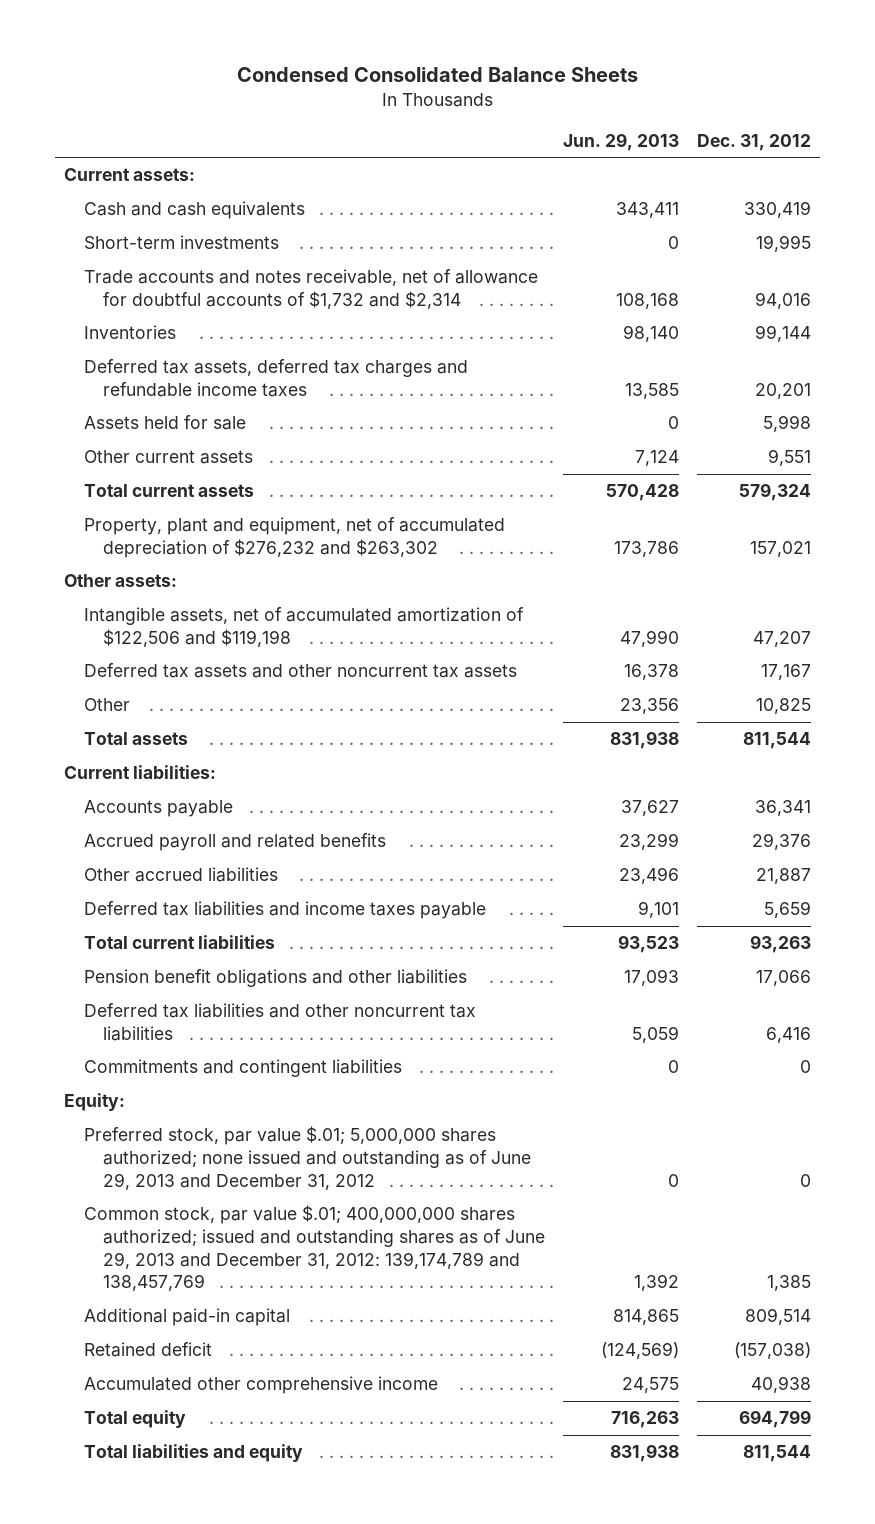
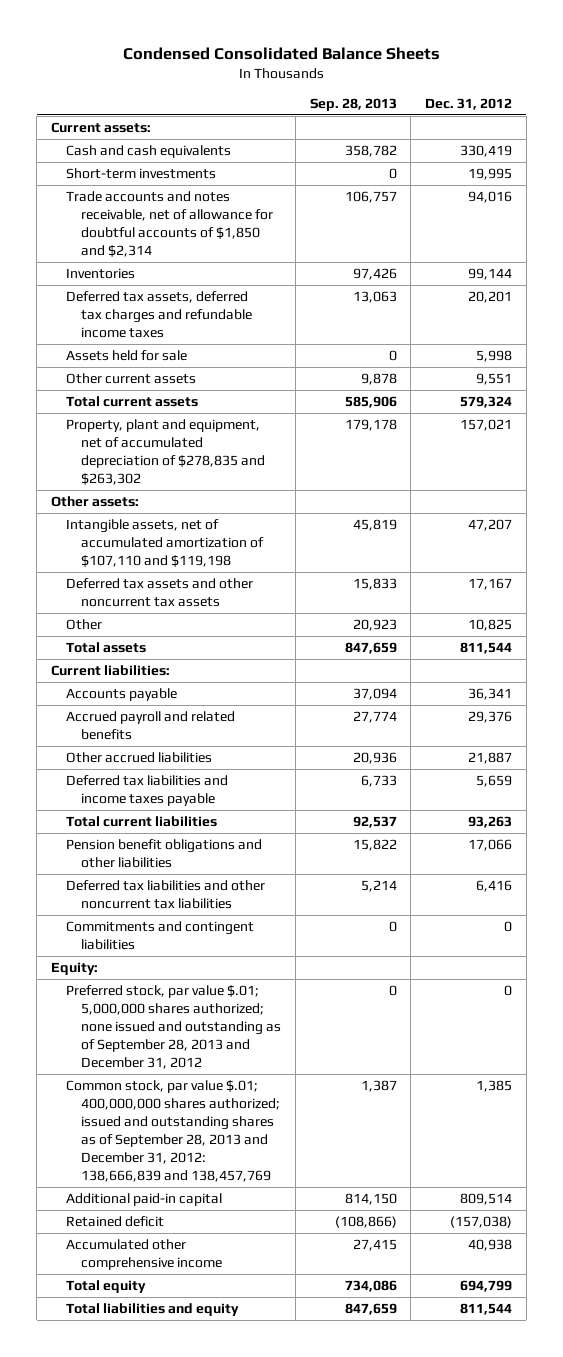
- | Jun. 29, 2013 | Dec. 31, 2012
+ | Sep. 28, 2013 | Dec. 31, 2012
- Trade accounts and notes receivable, net of allowance for doubtful accounts of $1,732 and $2,314 | 108,168 | 94,016
+ Trade accounts and notes receivable, net of allowance for doubtful accounts of $1,850 and $2,314 | 106,757 | 94,016
- Property, plant and equipment, net of accumulated depreciation of $276,232 and $263,302 | 173,786 | 157,021
+ Property, plant and equipment, net of accumulated depreciation of $278,835 and $263,302 | 179,178 | 157,021
- Intangible assets, net of accumulated amortization of $122,506 and $119,198 | 47,990 | 47,207
+ Intangible assets, net of accumulated amortization of $107,110 and $119,198 | 45,819 | 47,207
- Preferred stock, par value $.01; 5,000,000 shares authorized; none issued and outstanding as of June 29, 2013 and December 31, 2012 | 0 | 0
- Common stock, par value $.01; 400,000,000 shares authorized; issued and outstanding shares as of June 29, 2013 and December 31, 2012: 139,174,789 and 138,457,769 | 1,392 | 1,385
+ Preferred stock, par value $.01; 5,000,000 shares authorized; none issued and outstanding as of September 28, 2013 and December 31, 2012 | 0 | 0
+ Common stock, par value $.01; 400,000,000 shares authorized; issued and outstanding shares as of September 28, 2013 and December 31, 2012: 138,666,839 and 138,457,769 | 1,387 | 1,385

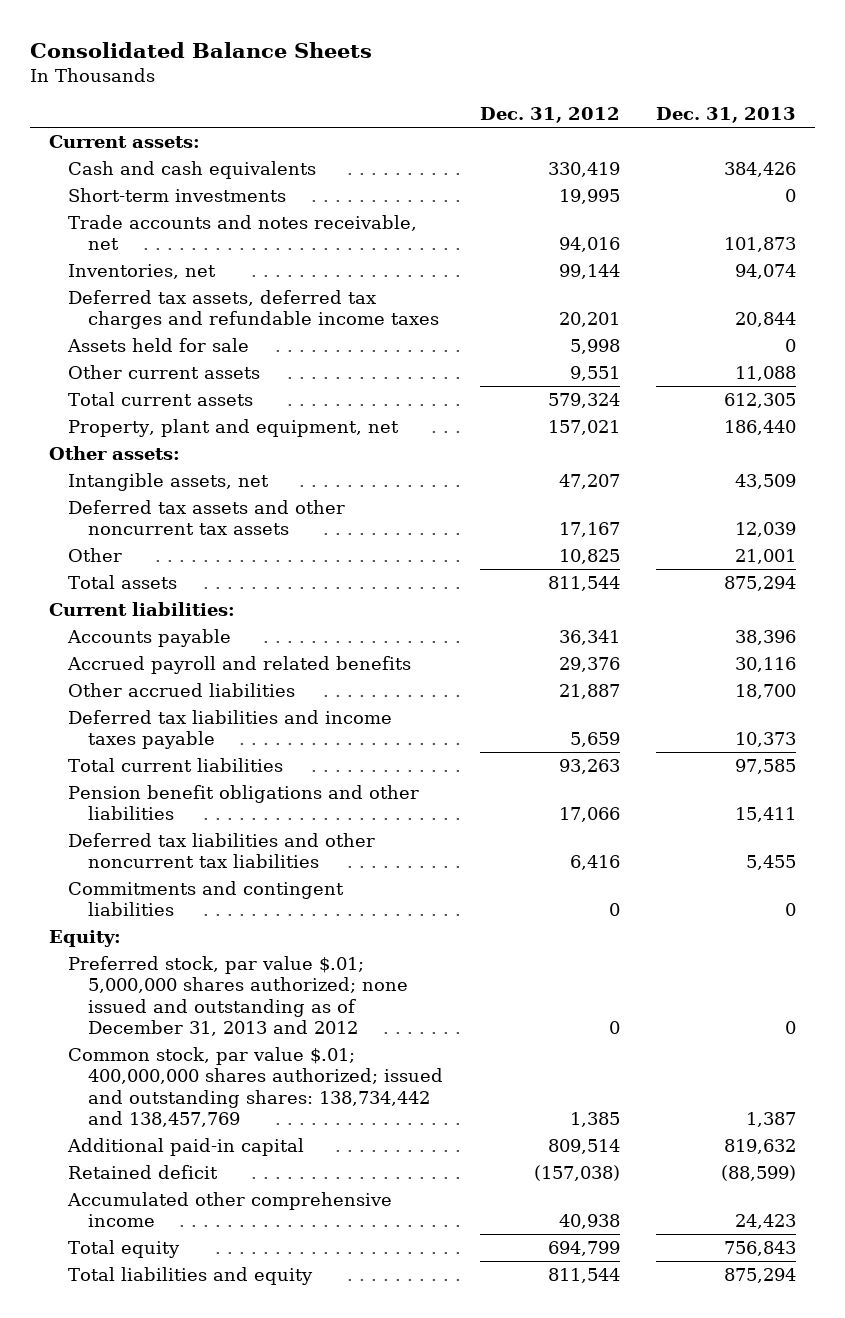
- Condensed Consolidated Balance Sheets
+ Consolidated Balance Sheets
- | Sep. 28, 2013 | Dec. 31, 2012
+ | Dec. 31, 2012 | Dec. 31, 2013
- Trade accounts and notes receivable, net of allowance for doubtful accounts of $1,850 and $2,314 | 106,757 | 94,016
- Inventories | 97,426 | 99,144
+ Trade accounts and notes receivable, net | 94,016 | 101,873
+ Inventories, net | 99,144 | 94,074
- Property, plant and equipment, net of accumulated depreciation of $278,835 and $263,302 | 179,178 | 157,021
+ Property, plant and equipment, net | 157,021 | 186,440
- Intangible assets, net of accumulated amortization of $107,110 and $119,198 | 45,819 | 47,207
+ Intangible assets, net | 47,207 | 43,509
- Preferred stock, par value $.01; 5,000,000 shares authorized; none issued and outstanding as of September 28, 2013 and December 31, 2012 | 0 | 0
- Common stock, par value $.01; 400,000,000 shares authorized; issued and outstanding shares as of September 28, 2013 and December 31, 2012: 138,666,839 and 138,457,769 | 1,387 | 1,385
+ Preferred stock, par value $.01; 5,000,000 shares authorized; none issued and outstanding as of December 31, 2013 and 2012 | 0 | 0
+ Common stock, par value $.01; 400,000,000 shares authorized; issued and outstanding shares: 138,734,442 and 138,457,769 | 1,385 | 1,387

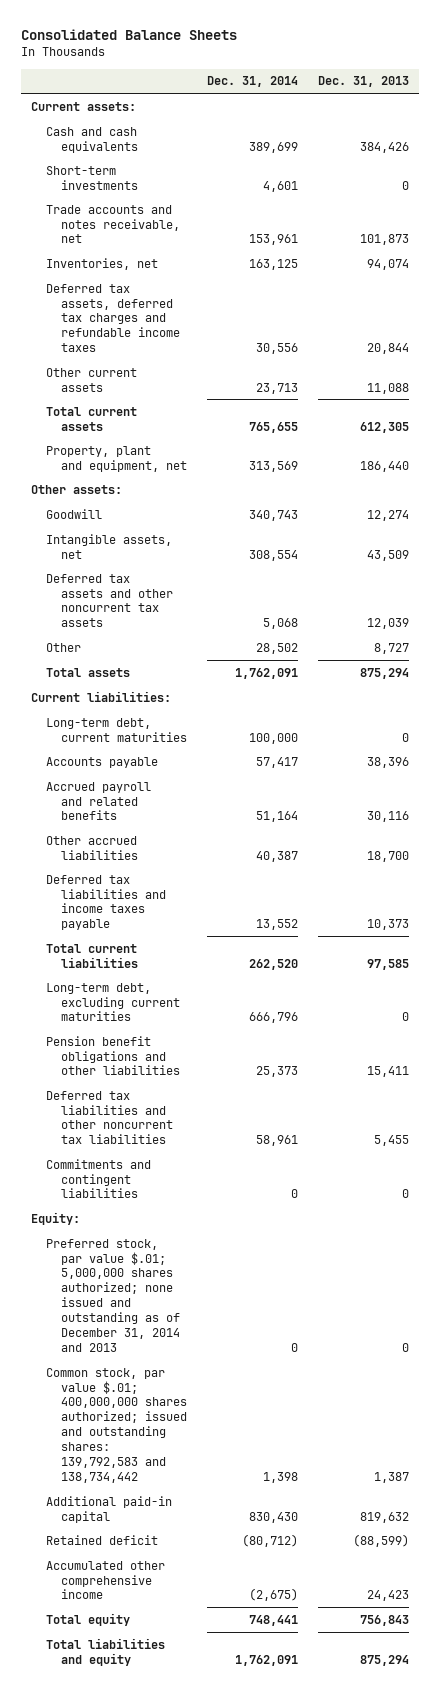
- | Dec. 31, 2012 | Dec. 31, 2013
+ | Dec. 31, 2014 | Dec. 31, 2013
- Assets held for sale | 5,998 | 0
+ Goodwill | 340,743 | 12,274
- Other | 10,825 | 21,001
+ Other | 28,502 | 8,727
+ Long-term debt, current maturities | 100,000 | 0
+ Long-term debt, excluding current maturities | 666,796 | 0
- Preferred stock, par value $.01; 5,000,000 shares authorized; none issued and outstanding as of December 31, 2013 and 2012 | 0 | 0
- Common stock, par value $.01; 400,000,000 shares authorized; issued and outstanding shares: 138,734,442 and 138,457,769 | 1,385 | 1,387
+ Preferred stock, par value $.01; 5,000,000 shares authorized; none issued and outstanding as of December 31, 2014 and 2013 | 0 | 0
+ Common stock, par value $.01; 400,000,000 shares authorized; issued and outstanding shares: 139,792,583 and 138,734,442 | 1,398 | 1,387

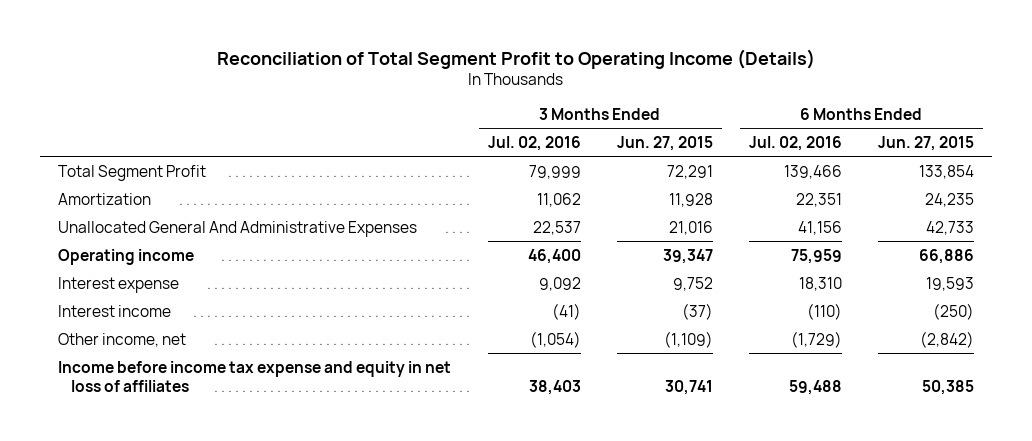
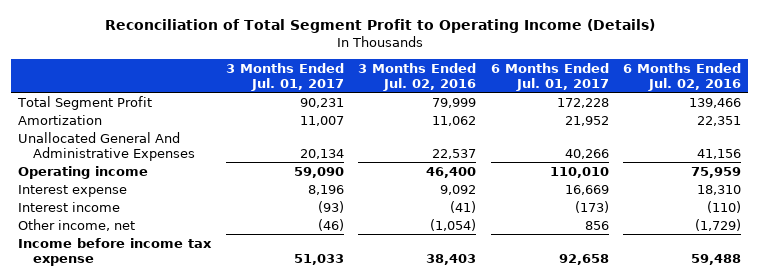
- | 3 Months Ended Jul. 02, 2016 | 3 Months Ended Jun. 27, 2015 | 6 Months Ended Jul. 02, 2016 | 6 Months Ended Jun. 27, 2015
+ | 3 Months Ended Jul. 01, 2017 | 3 Months Ended Jul. 02, 2016 | 6 Months Ended Jul. 01, 2017 | 6 Months Ended Jul. 02, 2016
- Income before income tax expense and equity in net loss of affiliates | 38,403 | 30,741 | 59,488 | 50,385
+ Income before income tax expense | 51,033 | 38,403 | 92,658 | 59,488

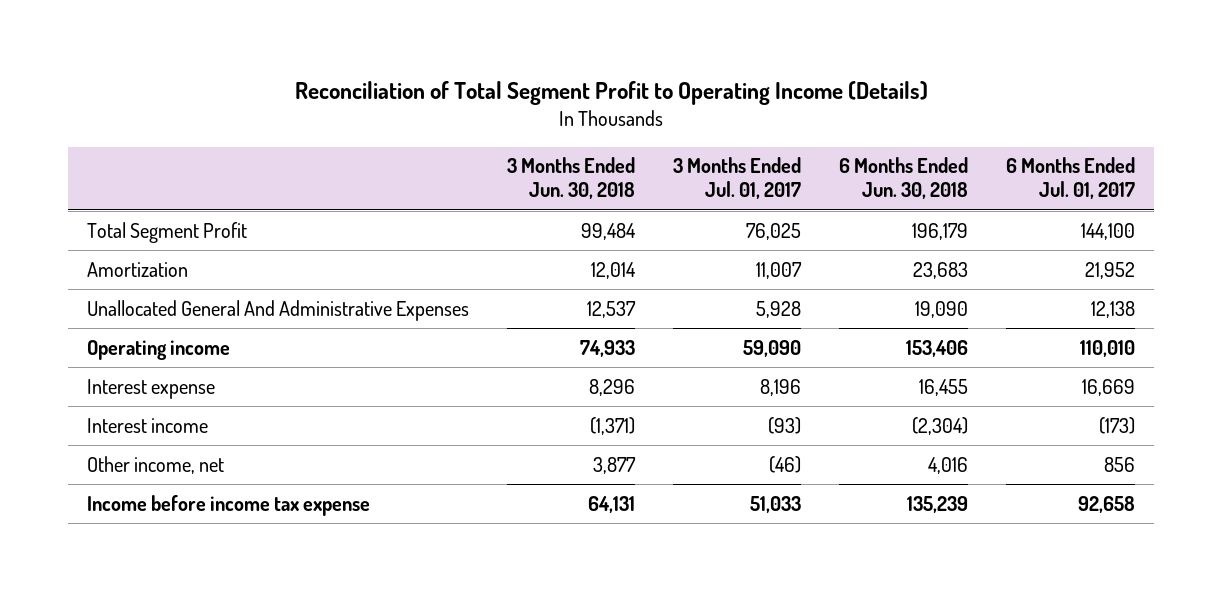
- | 3 Months Ended Jul. 01, 2017 | 3 Months Ended Jul. 02, 2016 | 6 Months Ended Jul. 01, 2017 | 6 Months Ended Jul. 02, 2016
+ | 3 Months Ended Jun. 30, 2018 | 3 Months Ended Jul. 01, 2017 | 6 Months Ended Jun. 30, 2018 | 6 Months Ended Jul. 01, 2017
- Total Segment Profit | 90,231 | 79,999 | 172,228 | 139,466
+ Total Segment Profit | 99,484 | 76,025 | 196,179 | 144,100
- Unallocated General And Administrative Expenses | 20,134 | 22,537 | 40,266 | 41,156
+ Unallocated General And Administrative Expenses | 12,537 | 5,928 | 19,090 | 12,138

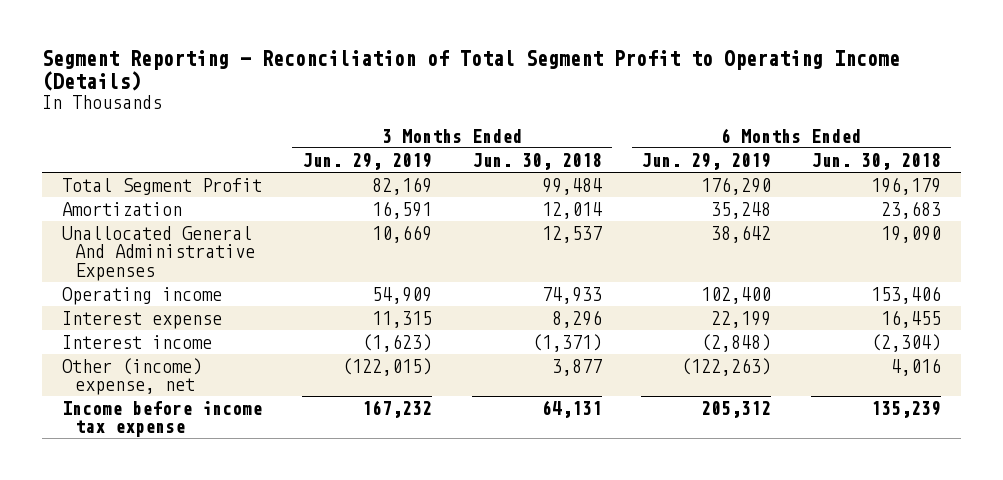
- Reconciliation of Total Segment Profit to Operating Income (Details)
+ Segment Reporting - Reconciliation of Total Segment Profit to Operating Income (Details)
- | 3 Months Ended Jun. 30, 2018 | 3 Months Ended Jul. 01, 2017 | 6 Months Ended Jun. 30, 2018 | 6 Months Ended Jul. 01, 2017
+ | 3 Months Ended Jun. 29, 2019 | 3 Months Ended Jun. 30, 2018 | 6 Months Ended Jun. 29, 2019 | 6 Months Ended Jun. 30, 2018
- Other income, net | 3,877 | (46) | 4,016 | 856
+ Other (income) expense, net | (122,015) | 3,877 | (122,263) | 4,016

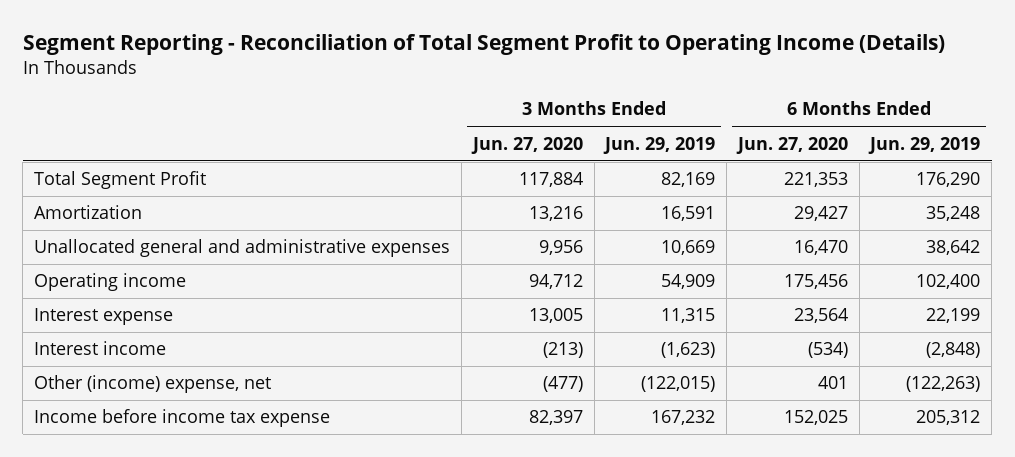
- | 3 Months Ended Jun. 29, 2019 | 3 Months Ended Jun. 30, 2018 | 6 Months Ended Jun. 29, 2019 | 6 Months Ended Jun. 30, 2018
+ | 3 Months Ended Jun. 27, 2020 | 3 Months Ended Jun. 29, 2019 | 6 Months Ended Jun. 27, 2020 | 6 Months Ended Jun. 29, 2019
- Unallocated General And Administrative Expenses | 10,669 | 12,537 | 38,642 | 19,090
+ Unallocated general and administrative expenses | 9,956 | 10,669 | 16,470 | 38,642

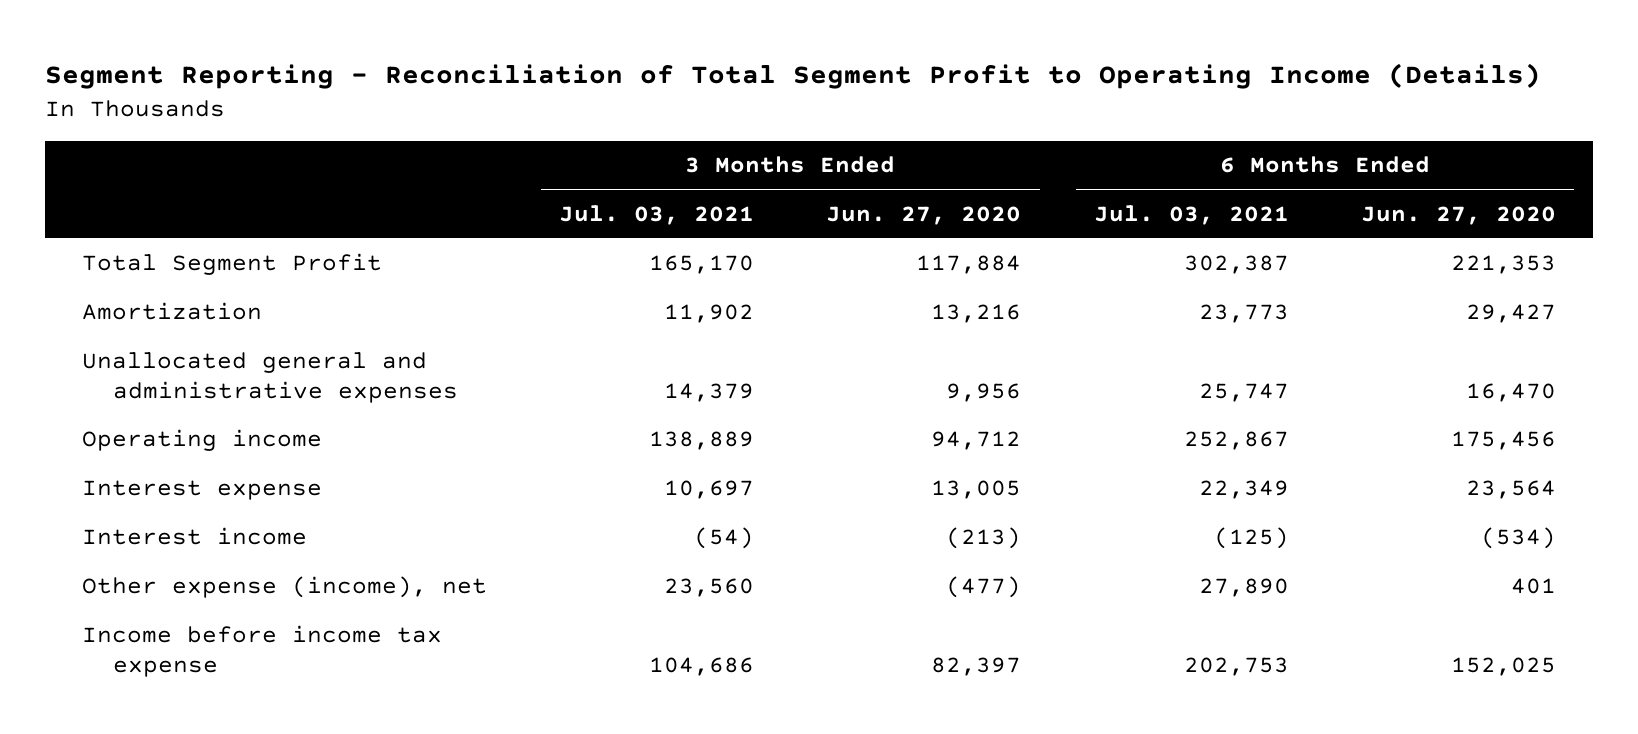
- | 3 Months Ended Jun. 27, 2020 | 3 Months Ended Jun. 29, 2019 | 6 Months Ended Jun. 27, 2020 | 6 Months Ended Jun. 29, 2019
+ | 3 Months Ended Jul. 03, 2021 | 3 Months Ended Jun. 27, 2020 | 6 Months Ended Jul. 03, 2021 | 6 Months Ended Jun. 27, 2020
- Other (income) expense, net | (477) | (122,015) | 401 | (122,263)
+ Other expense (income), net | 23,560 | (477) | 27,890 | 401

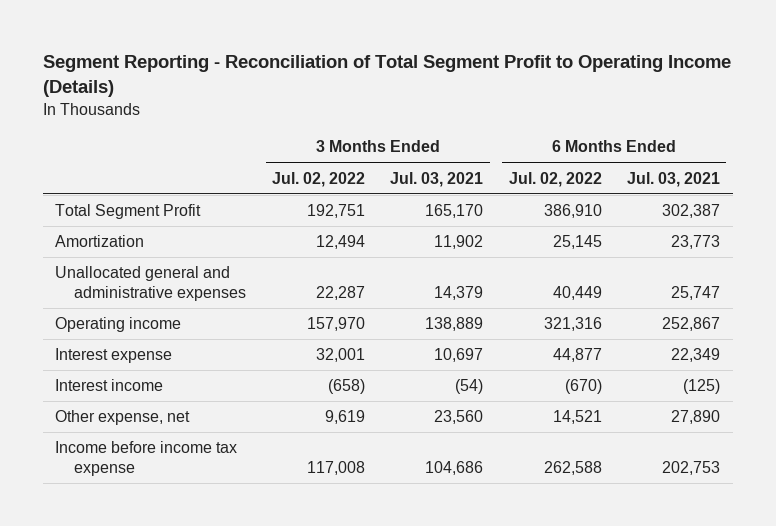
- | 3 Months Ended Jul. 03, 2021 | 3 Months Ended Jun. 27, 2020 | 6 Months Ended Jul. 03, 2021 | 6 Months Ended Jun. 27, 2020
+ | 3 Months Ended Jul. 02, 2022 | 3 Months Ended Jul. 03, 2021 | 6 Months Ended Jul. 02, 2022 | 6 Months Ended Jul. 03, 2021
- Other expense (income), net | 23,560 | (477) | 27,890 | 401
+ Other expense, net | 9,619 | 23,560 | 14,521 | 27,890

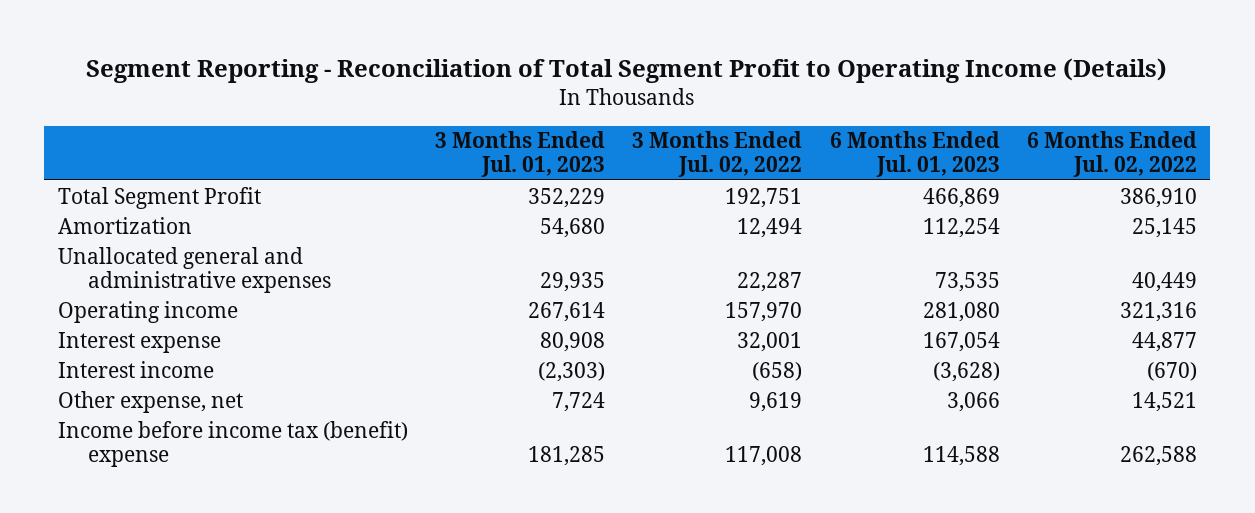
- | 3 Months Ended Jul. 02, 2022 | 3 Months Ended Jul. 03, 2021 | 6 Months Ended Jul. 02, 2022 | 6 Months Ended Jul. 03, 2021
+ | 3 Months Ended Jul. 01, 2023 | 3 Months Ended Jul. 02, 2022 | 6 Months Ended Jul. 01, 2023 | 6 Months Ended Jul. 02, 2022
- Income before income tax expense | 117,008 | 104,686 | 262,588 | 202,753
+ Income before income tax (benefit) expense | 181,285 | 117,008 | 114,588 | 262,588

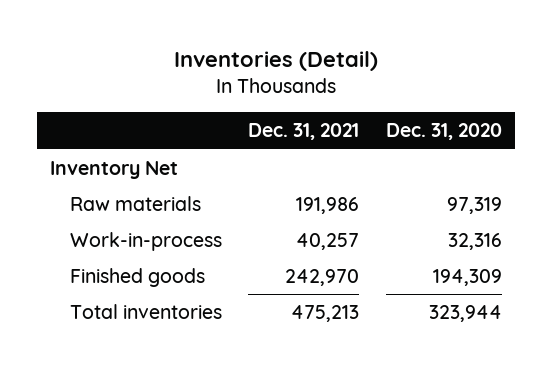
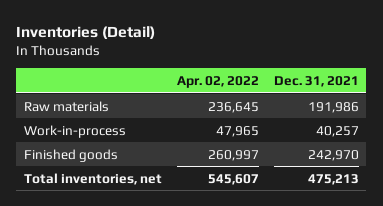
- | Dec. 31, 2021 | Dec. 31, 2020
+ | Apr. 02, 2022 | Dec. 31, 2021
- Inventory Net
- Total inventories | 475,213 | 323,944
+ Total inventories, net | 545,607 | 475,213

